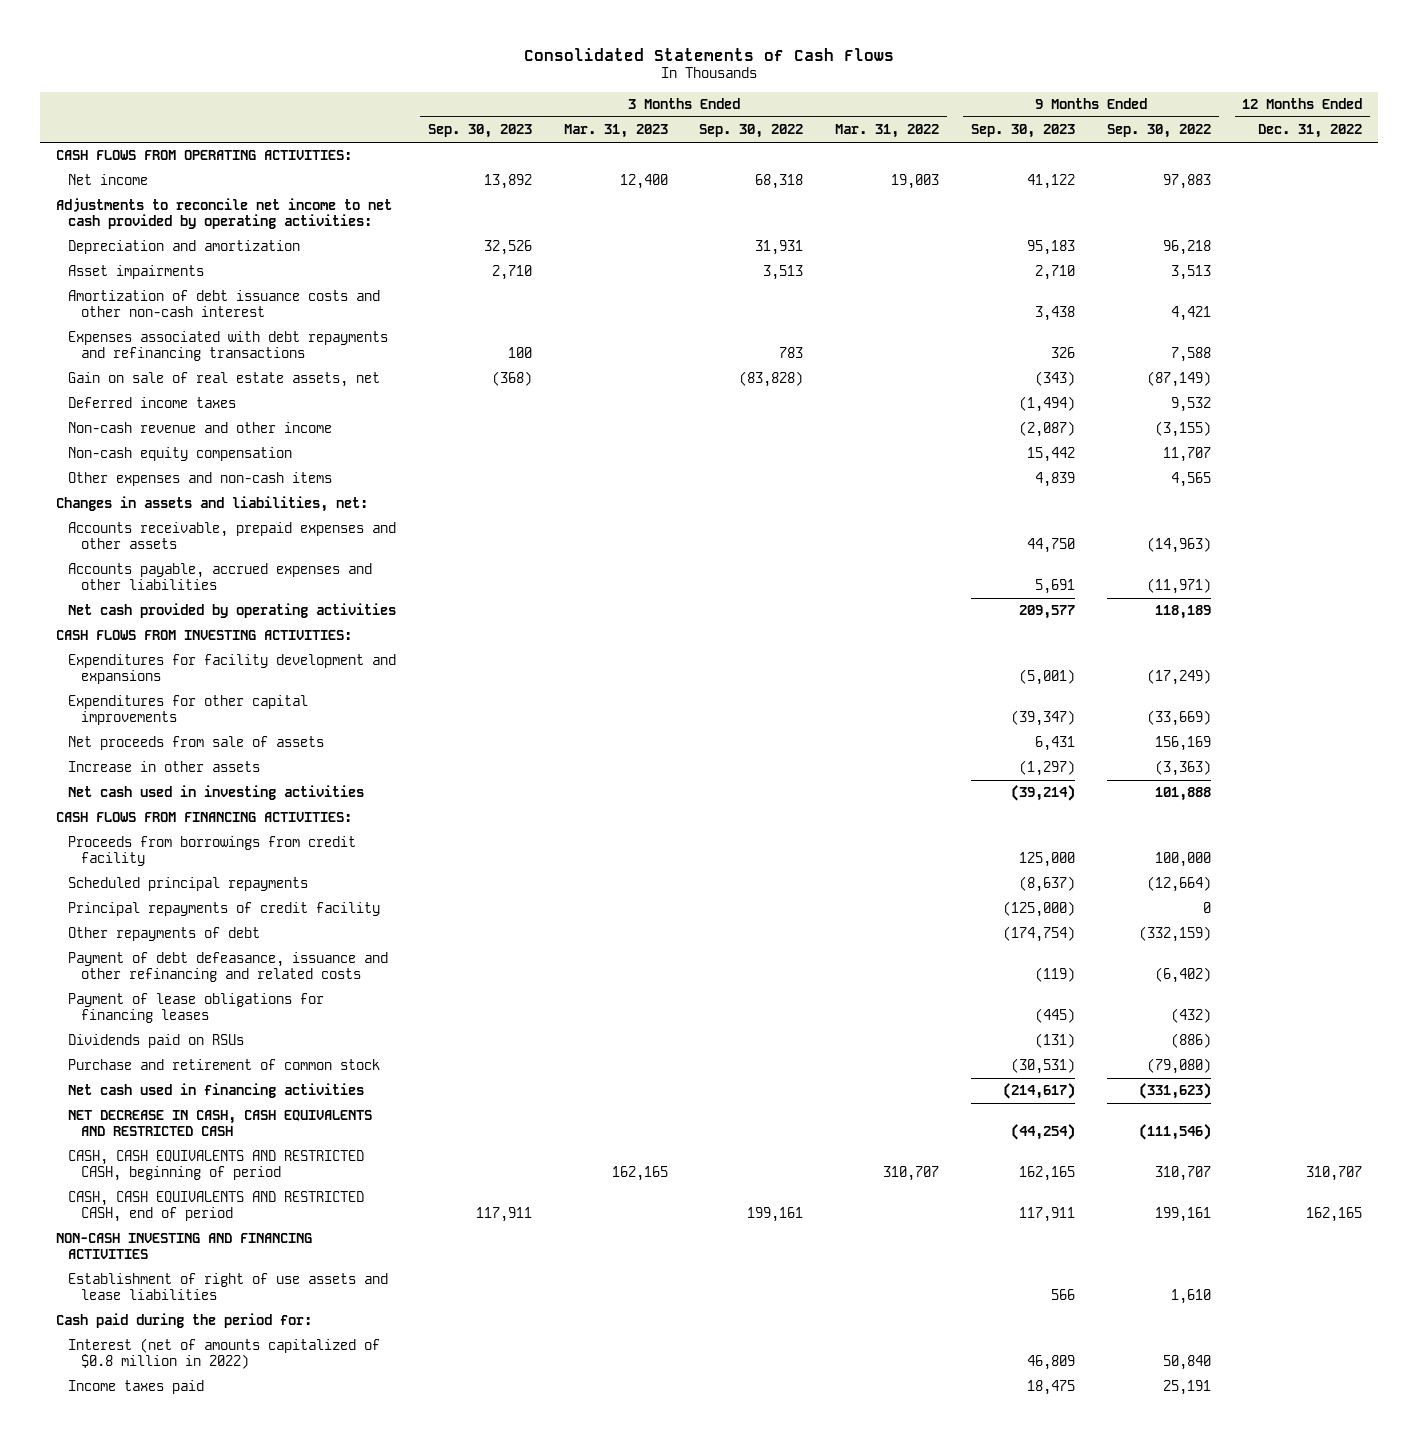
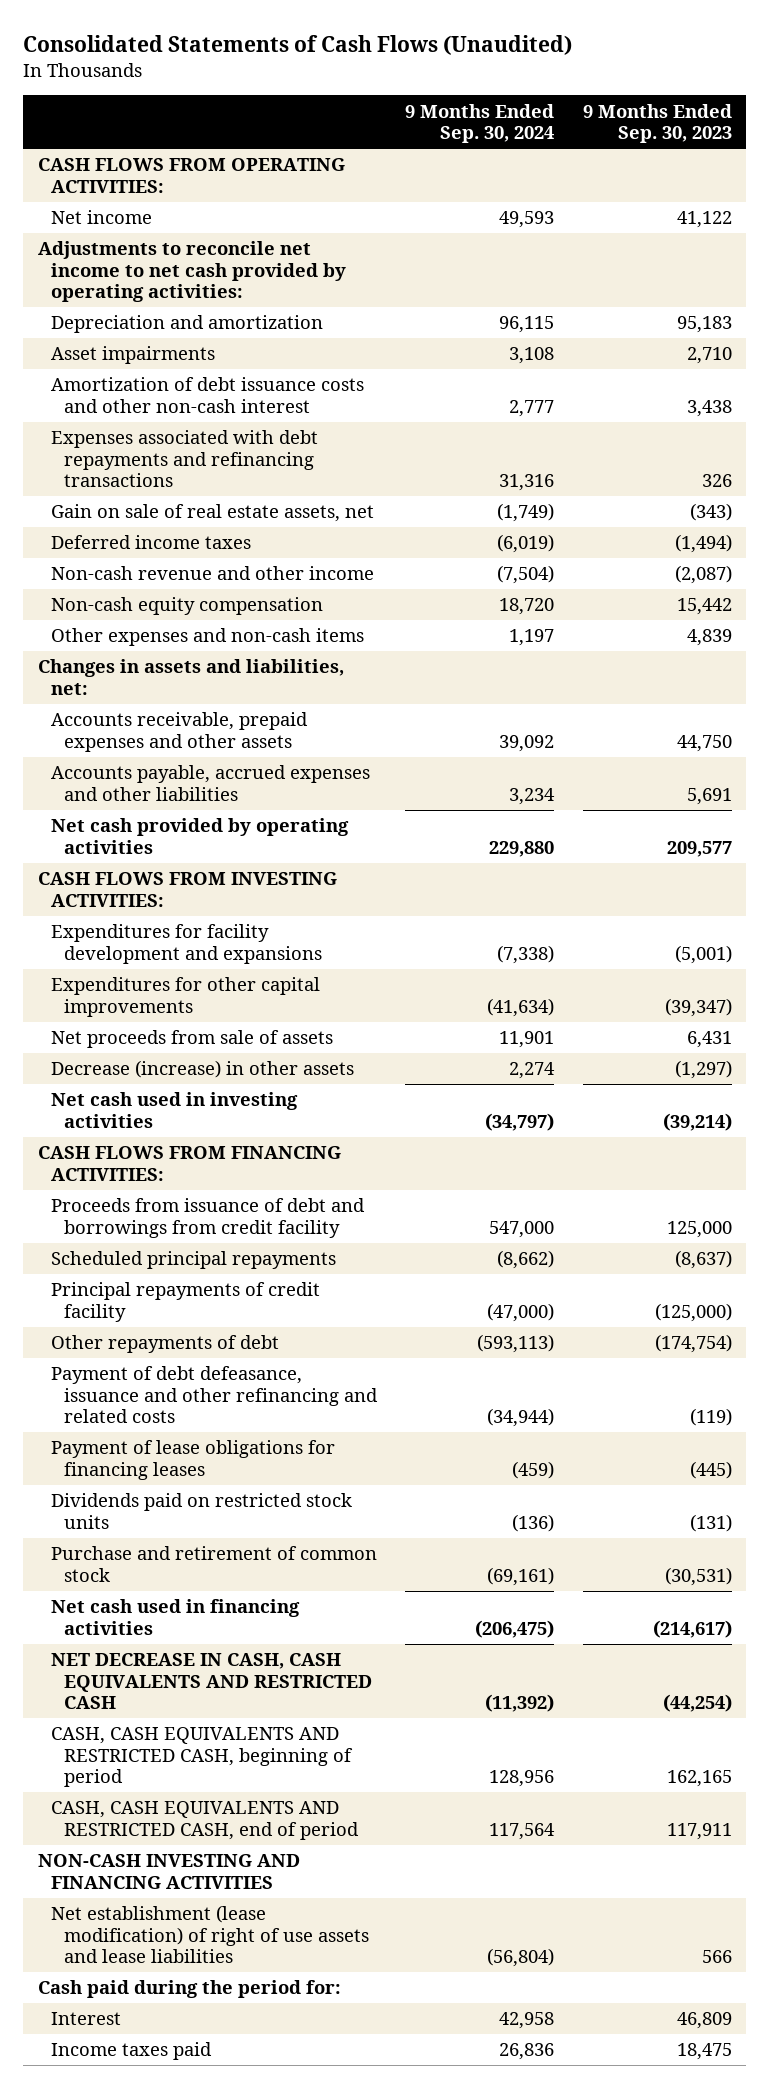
- Consolidated Statements of Cash Flows
+ Consolidated Statements of Cash Flows (Unaudited)
- | 3 Months Ended Sep. 30, 2023 | 3 Months Ended Mar. 31, 2023 | 3 Months Ended Sep. 30, 2022 | 3 Months Ended Mar. 31, 2022 | 9 Months Ended Sep. 30, 2023 | 9 Months Ended Sep. 30, 2022 | 12 Months Ended Dec. 31, 2022
+ | 9 Months Ended Sep. 30, 2024 | 9 Months Ended Sep. 30, 2023
- Increase in other assets | | | | | (1,297) | (3,363) |
+ Decrease (increase) in other assets | 2,274 | (1,297)
- Proceeds from borrowings from credit facility | | | | | 125,000 | 100,000 |
+ Proceeds from issuance of debt and borrowings from credit facility | 547,000 | 125,000
- Dividends paid on RSUs | | | | | (131) | (886) |
+ Dividends paid on restricted stock units | (136) | (131)
- Establishment of right of use assets and lease liabilities | | | | | 566 | 1,610 |
+ Net establishment (lease modification) of right of use assets and lease liabilities | (56,804) | 566
- Interest (net of amounts capitalized of $0.8 million in 2022) | | | | | 46,809 | 50,840 |
+ Interest | 42,958 | 46,809

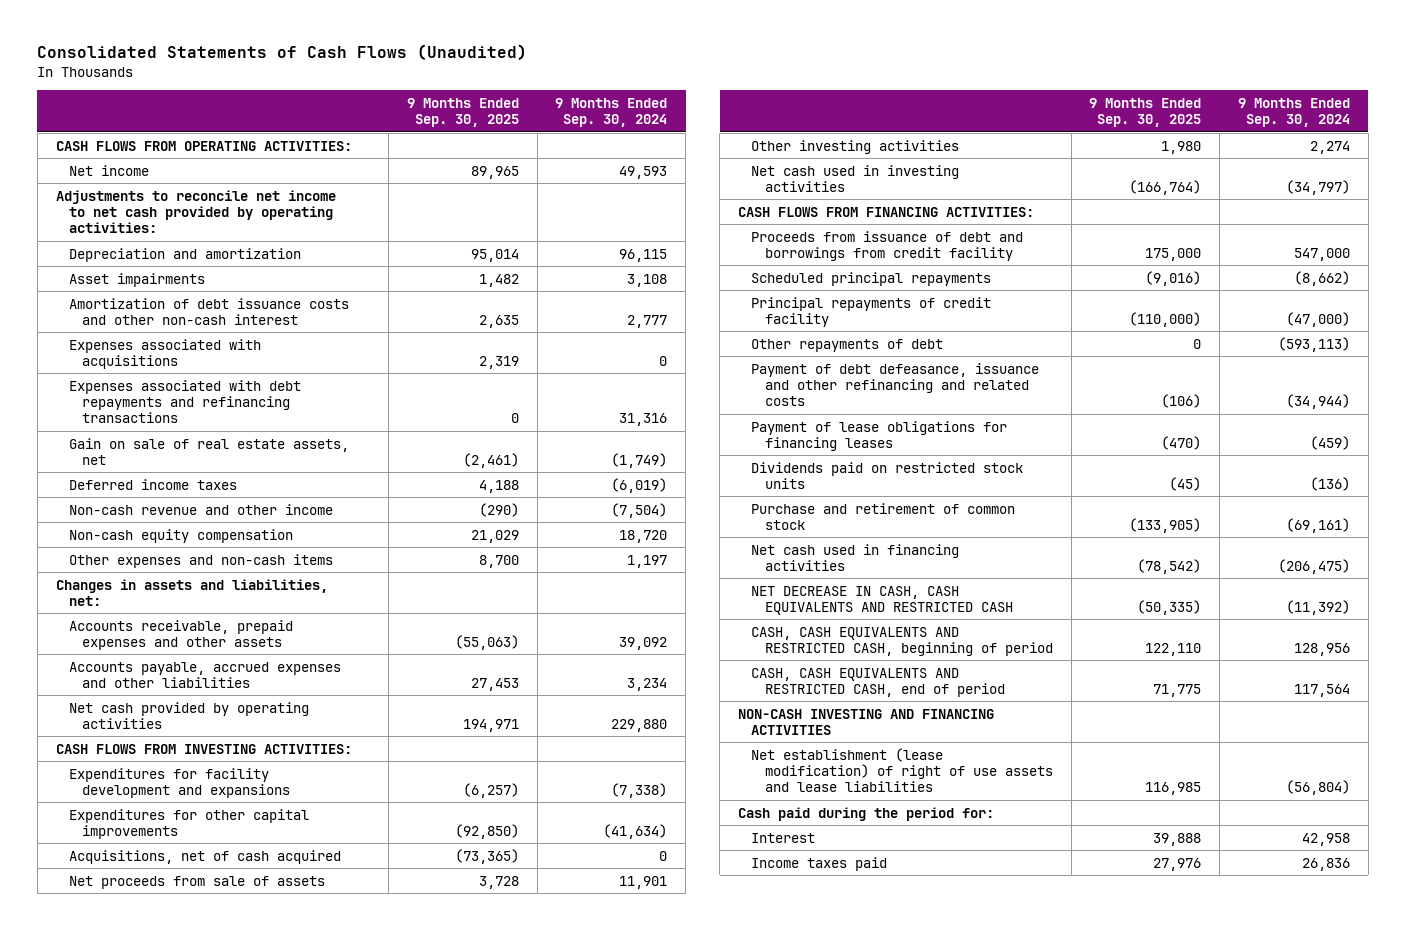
- | 9 Months Ended Sep. 30, 2024 | 9 Months Ended Sep. 30, 2023
+ | 9 Months Ended Sep. 30, 2025 | 9 Months Ended Sep. 30, 2024
+ Expenses associated with acquisitions | 2,319 | 0
+ Acquisitions, net of cash acquired | (73,365) | 0
- Decrease (increase) in other assets | 2,274 | (1,297)
+ Other investing activities | 1,980 | 2,274

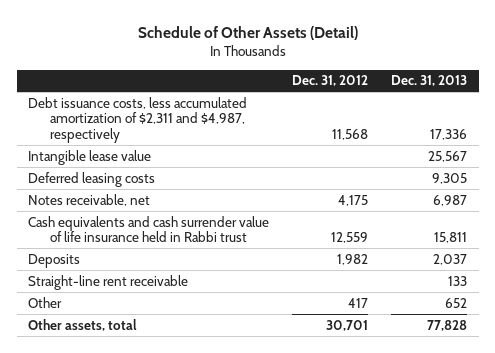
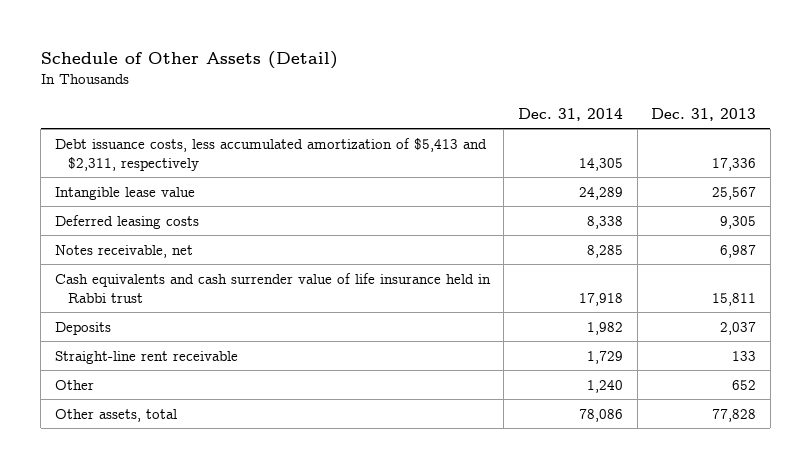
- | Dec. 31, 2012 | Dec. 31, 2013
+ | Dec. 31, 2014 | Dec. 31, 2013
- Debt issuance costs, less accumulated amortization of $2,311 and $4,987, respectively | 11,568 | 17,336
+ Debt issuance costs, less accumulated amortization of $5,413 and $2,311, respectively | 14,305 | 17,336

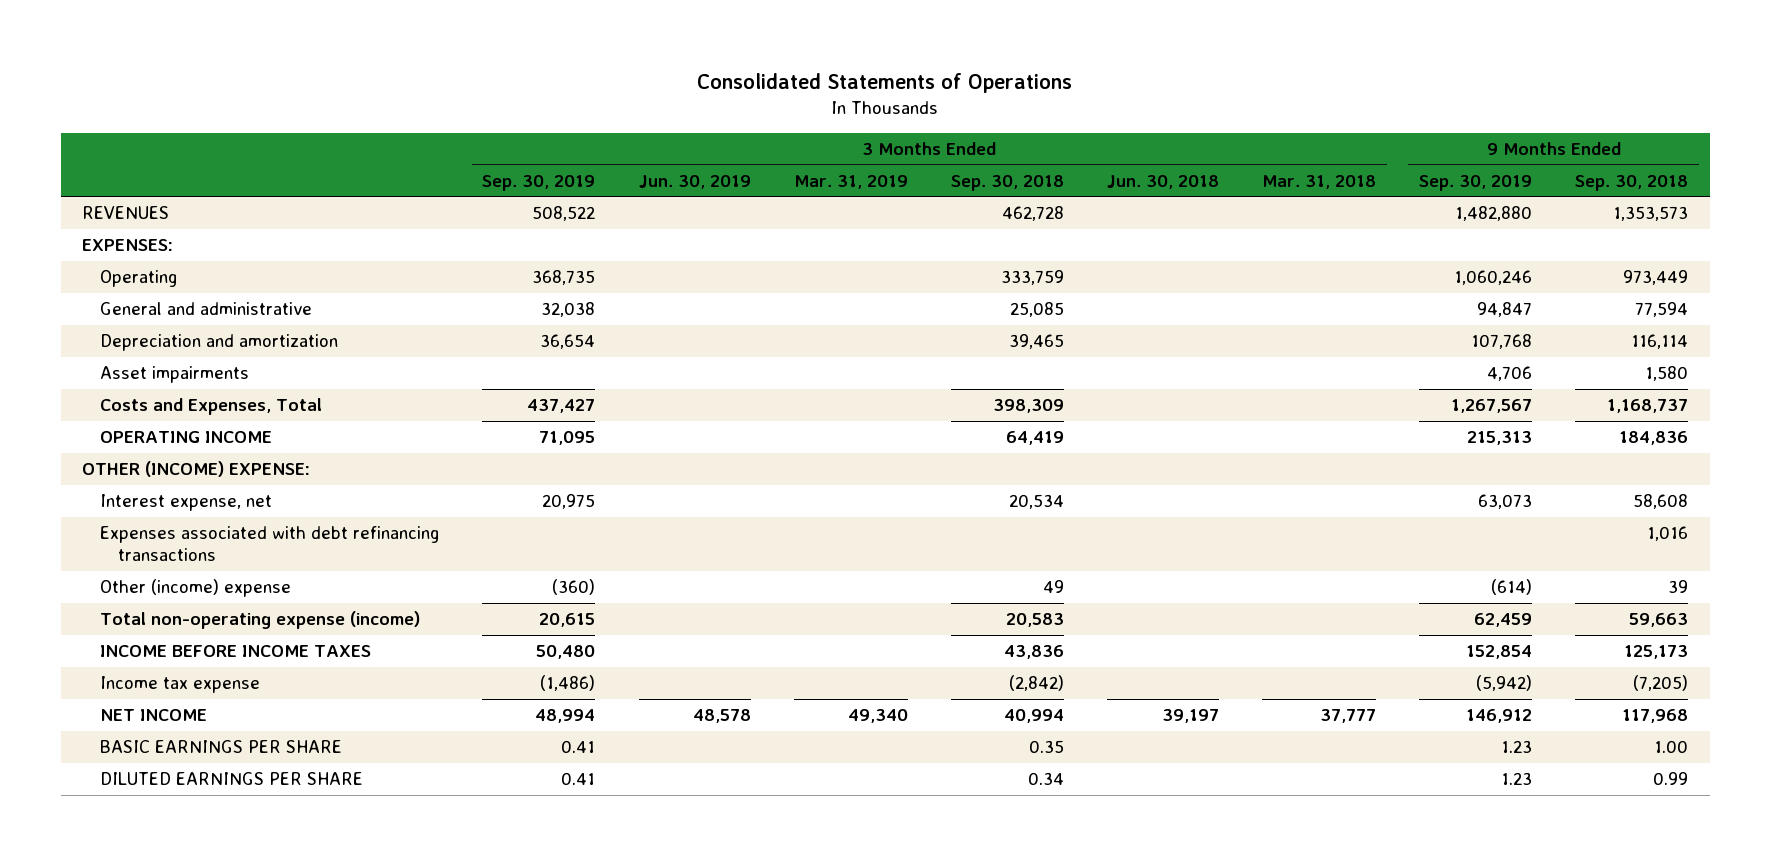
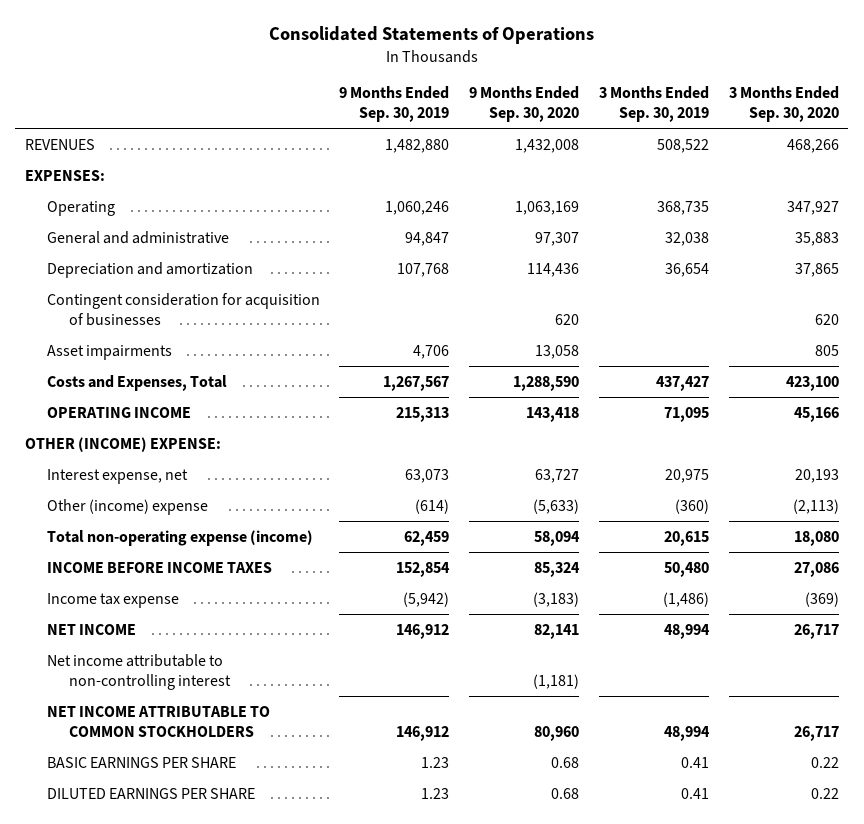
- | 3 Months Ended Sep. 30, 2019 | 3 Months Ended Jun. 30, 2019 | 3 Months Ended Mar. 31, 2019 | 3 Months Ended Sep. 30, 2018 | 3 Months Ended Jun. 30, 2018 | 3 Months Ended Mar. 31, 2018 | 9 Months Ended Sep. 30, 2019 | 9 Months Ended Sep. 30, 2018
+ | 9 Months Ended Sep. 30, 2019 | 9 Months Ended Sep. 30, 2020 | 3 Months Ended Sep. 30, 2019 | 3 Months Ended Sep. 30, 2020
+ Contingent consideration for acquisition of businesses | | 620 | | 620
- Expenses associated with debt refinancing transactions | | | | | | | | 1,016
+ Net income attributable to non-controlling interest | | (1,181) | |
+ NET INCOME ATTRIBUTABLE TO COMMON STOCKHOLDERS | 146,912 | 80,960 | 48,994 | 26,717

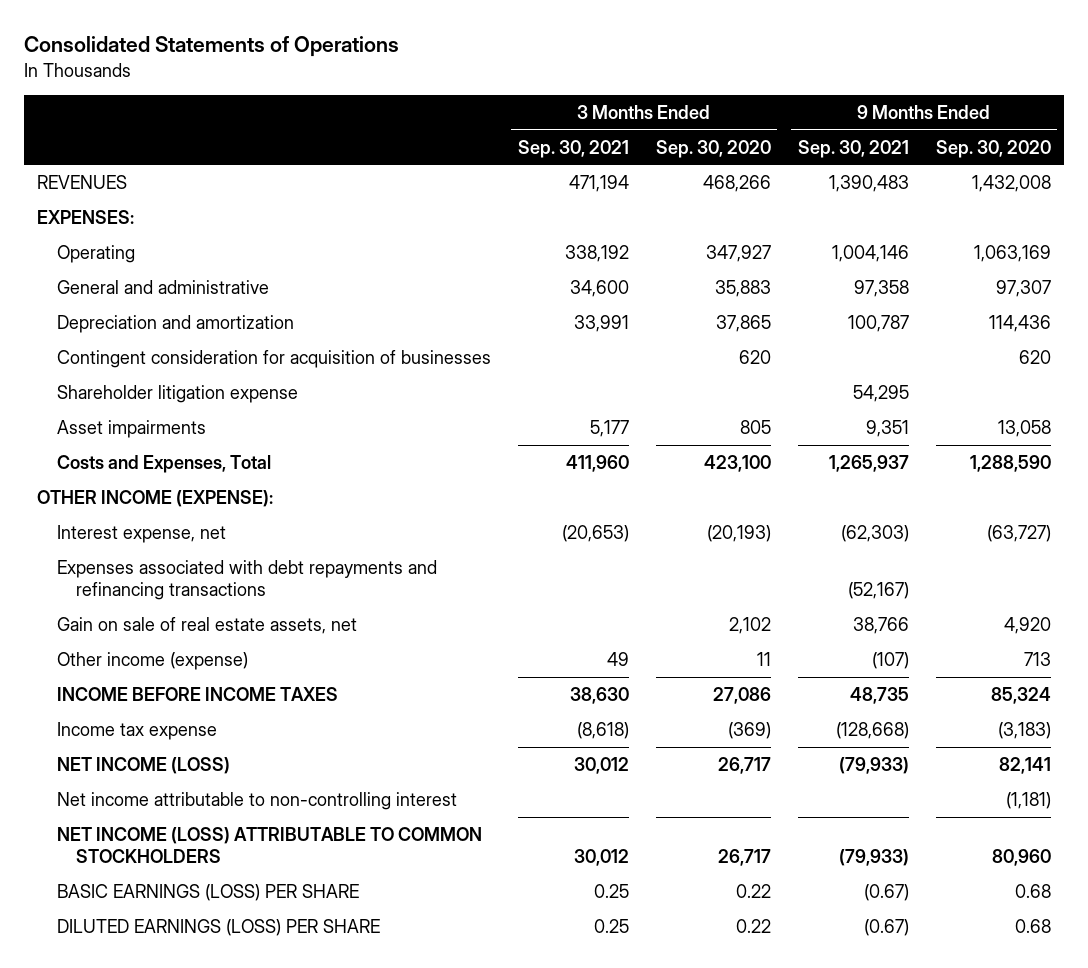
- | 9 Months Ended Sep. 30, 2019 | 9 Months Ended Sep. 30, 2020 | 3 Months Ended Sep. 30, 2019 | 3 Months Ended Sep. 30, 2020
+ | 3 Months Ended Sep. 30, 2021 | 3 Months Ended Sep. 30, 2020 | 9 Months Ended Sep. 30, 2021 | 9 Months Ended Sep. 30, 2020
+ Shareholder litigation expense | | | 54,295 |
- OPERATING INCOME | 215,313 | 143,418 | 71,095 | 45,166
- OTHER (INCOME) EXPENSE:
- Interest expense, net | 63,073 | 63,727 | 20,975 | 20,193
- Other (income) expense | (614) | (5,633) | (360) | (2,113)
- Total non-operating expense (income) | 62,459 | 58,094 | 20,615 | 18,080
+ OTHER INCOME (EXPENSE):
+ Interest expense, net | (20,653) | (20,193) | (62,303) | (63,727)
+ Expenses associated with debt repayments and refinancing transactions | | | (52,167) |
+ Gain on sale of real estate assets, net | | 2,102 | 38,766 | 4,920
+ Other income (expense) | 49 | 11 | (107) | 713
- NET INCOME | 146,912 | 82,141 | 48,994 | 26,717
+ NET INCOME (LOSS) | 30,012 | 26,717 | (79,933) | 82,141
- NET INCOME ATTRIBUTABLE TO COMMON STOCKHOLDERS | 146,912 | 80,960 | 48,994 | 26,717
- BASIC EARNINGS PER SHARE | 1.23 | 0.68 | 0.41 | 0.22
- DILUTED EARNINGS PER SHARE | 1.23 | 0.68 | 0.41 | 0.22
+ NET INCOME (LOSS) ATTRIBUTABLE TO COMMON STOCKHOLDERS | 30,012 | 26,717 | (79,933) | 80,960
+ BASIC EARNINGS (LOSS) PER SHARE | 0.25 | 0.22 | (0.67) | 0.68
+ DILUTED EARNINGS (LOSS) PER SHARE | 0.25 | 0.22 | (0.67) | 0.68

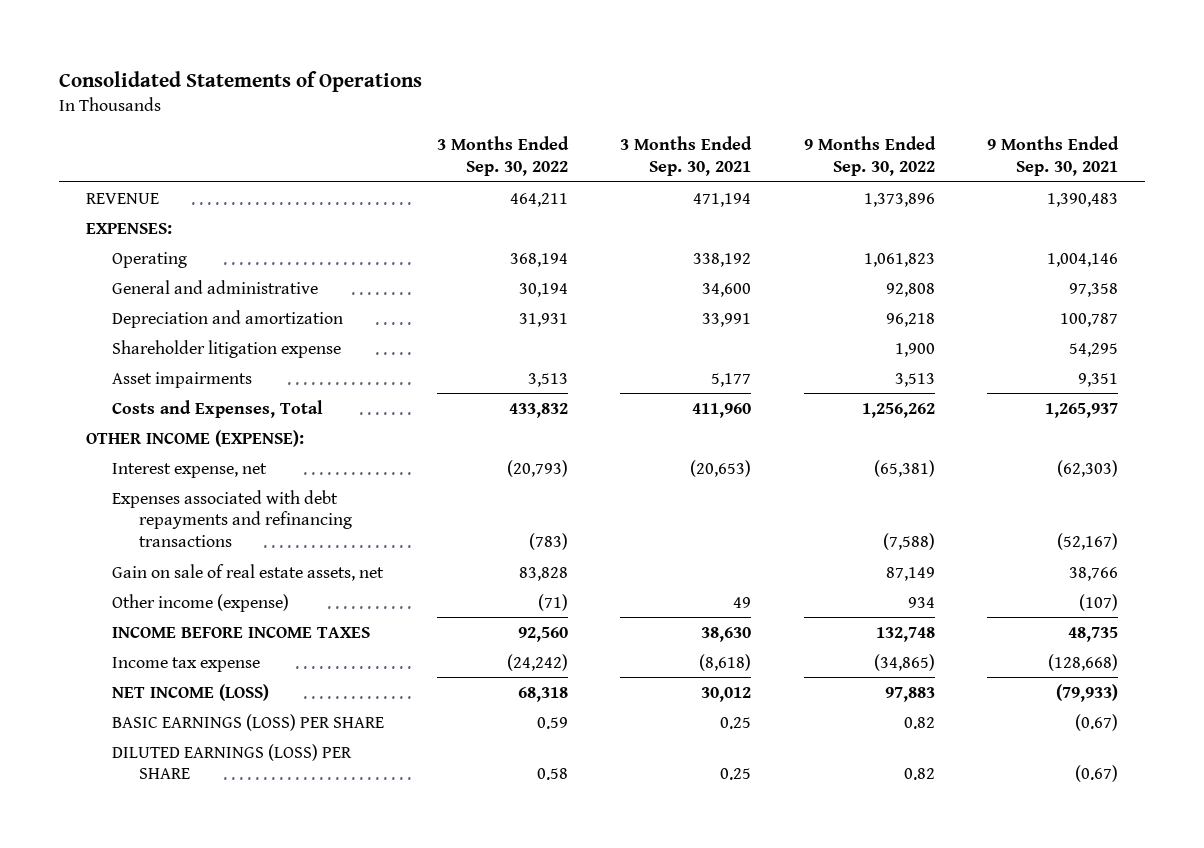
- | 3 Months Ended Sep. 30, 2021 | 3 Months Ended Sep. 30, 2020 | 9 Months Ended Sep. 30, 2021 | 9 Months Ended Sep. 30, 2020
+ | 3 Months Ended Sep. 30, 2022 | 3 Months Ended Sep. 30, 2021 | 9 Months Ended Sep. 30, 2022 | 9 Months Ended Sep. 30, 2021
- REVENUES | 471,194 | 468,266 | 1,390,483 | 1,432,008
+ REVENUE | 464,211 | 471,194 | 1,373,896 | 1,390,483
- Contingent consideration for acquisition of businesses | | 620 | | 620
- Net income attributable to non-controlling interest | | | | (1,181)
- NET INCOME (LOSS) ATTRIBUTABLE TO COMMON STOCKHOLDERS | 30,012 | 26,717 | (79,933) | 80,960

